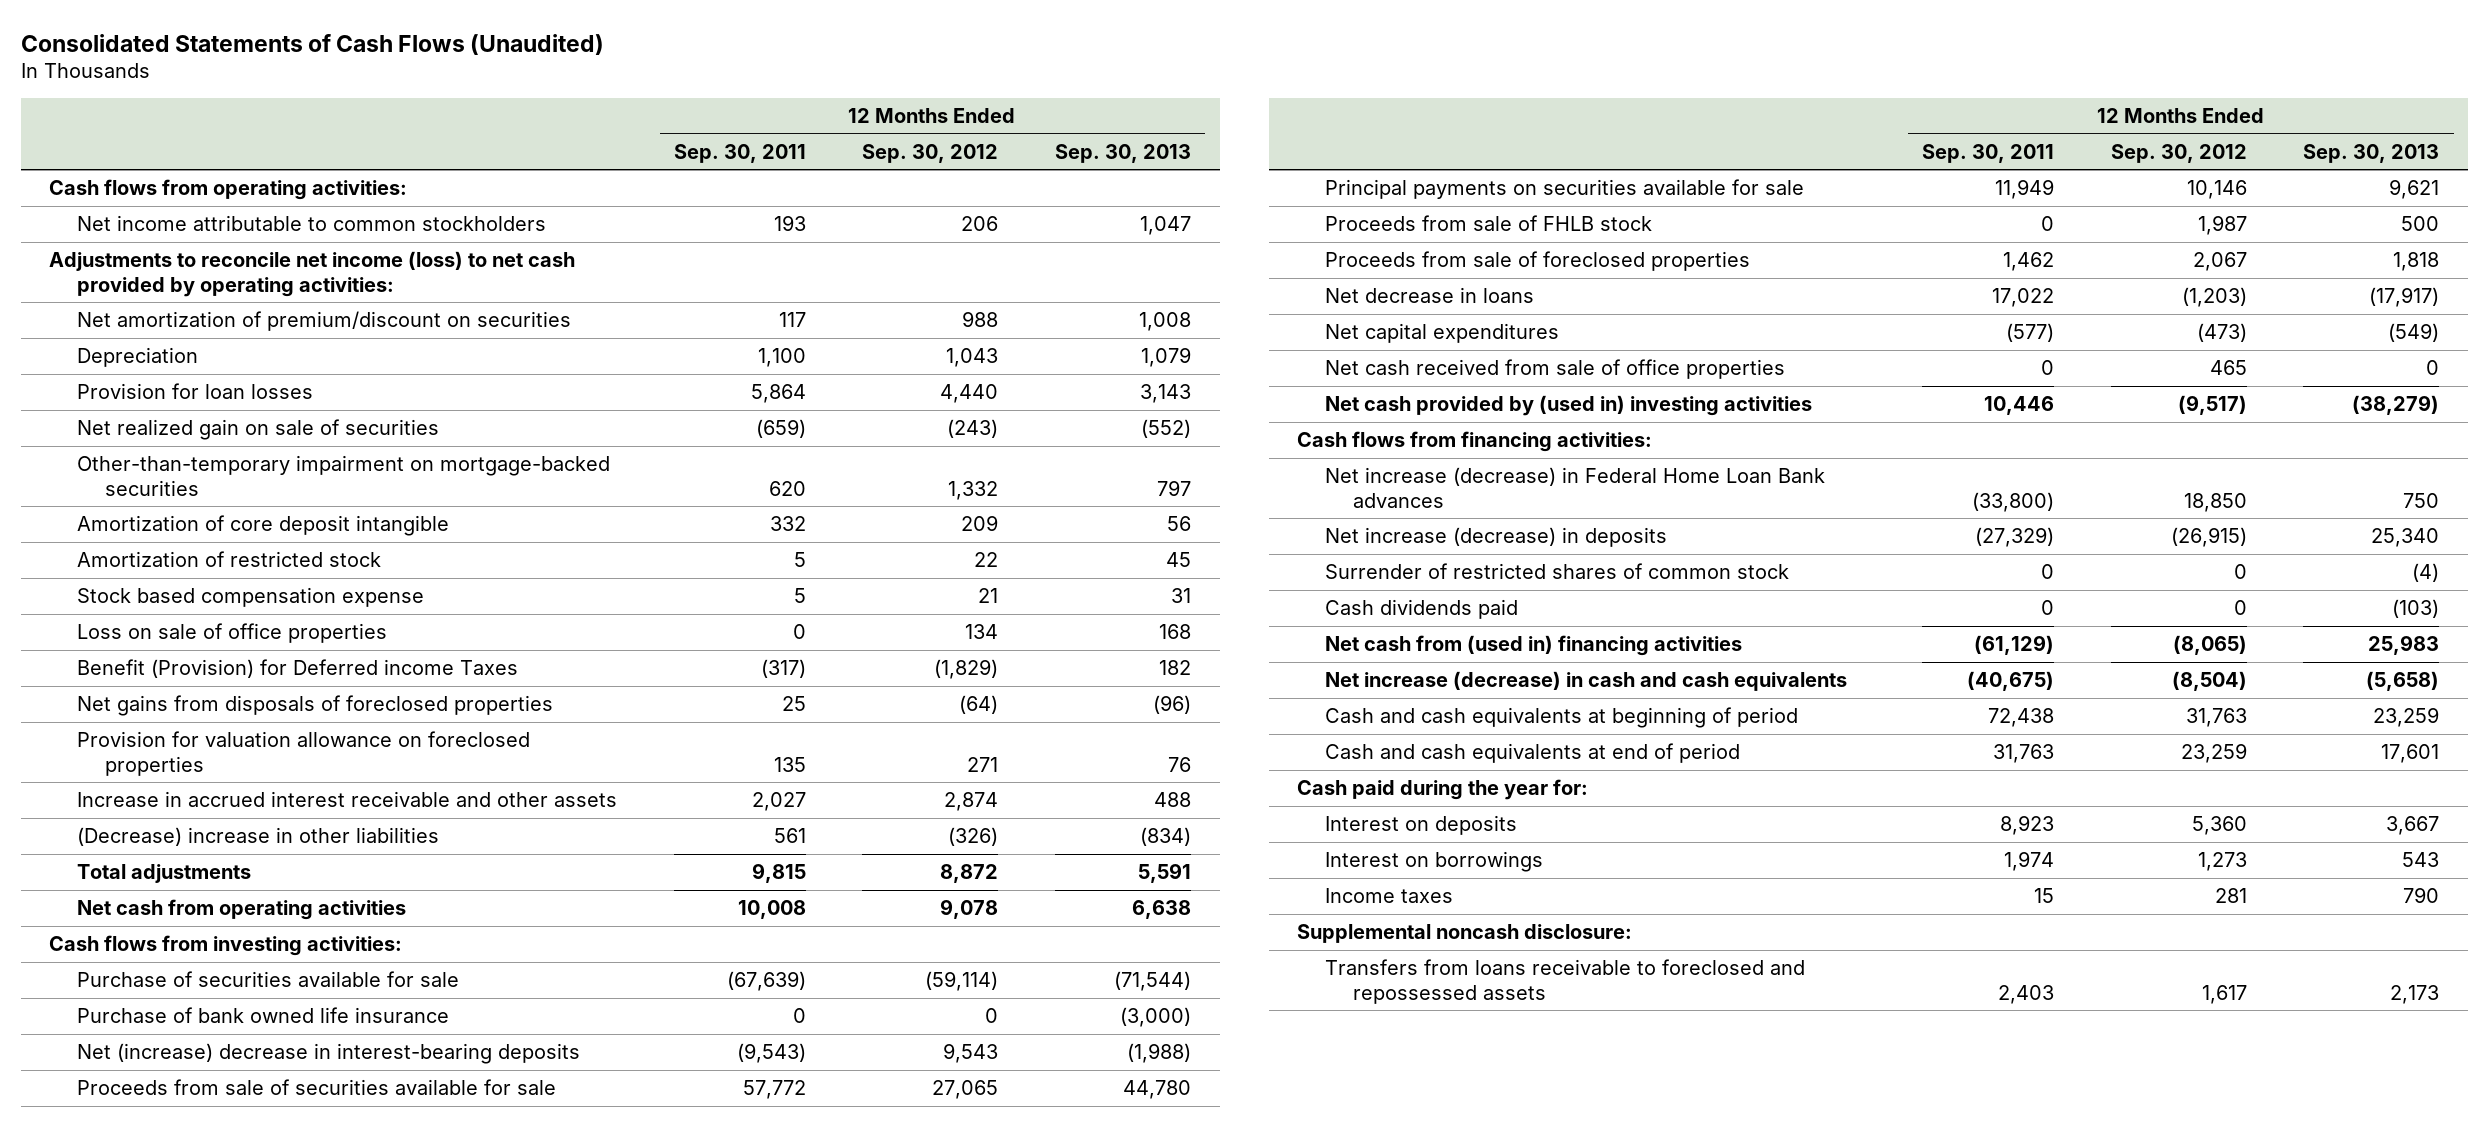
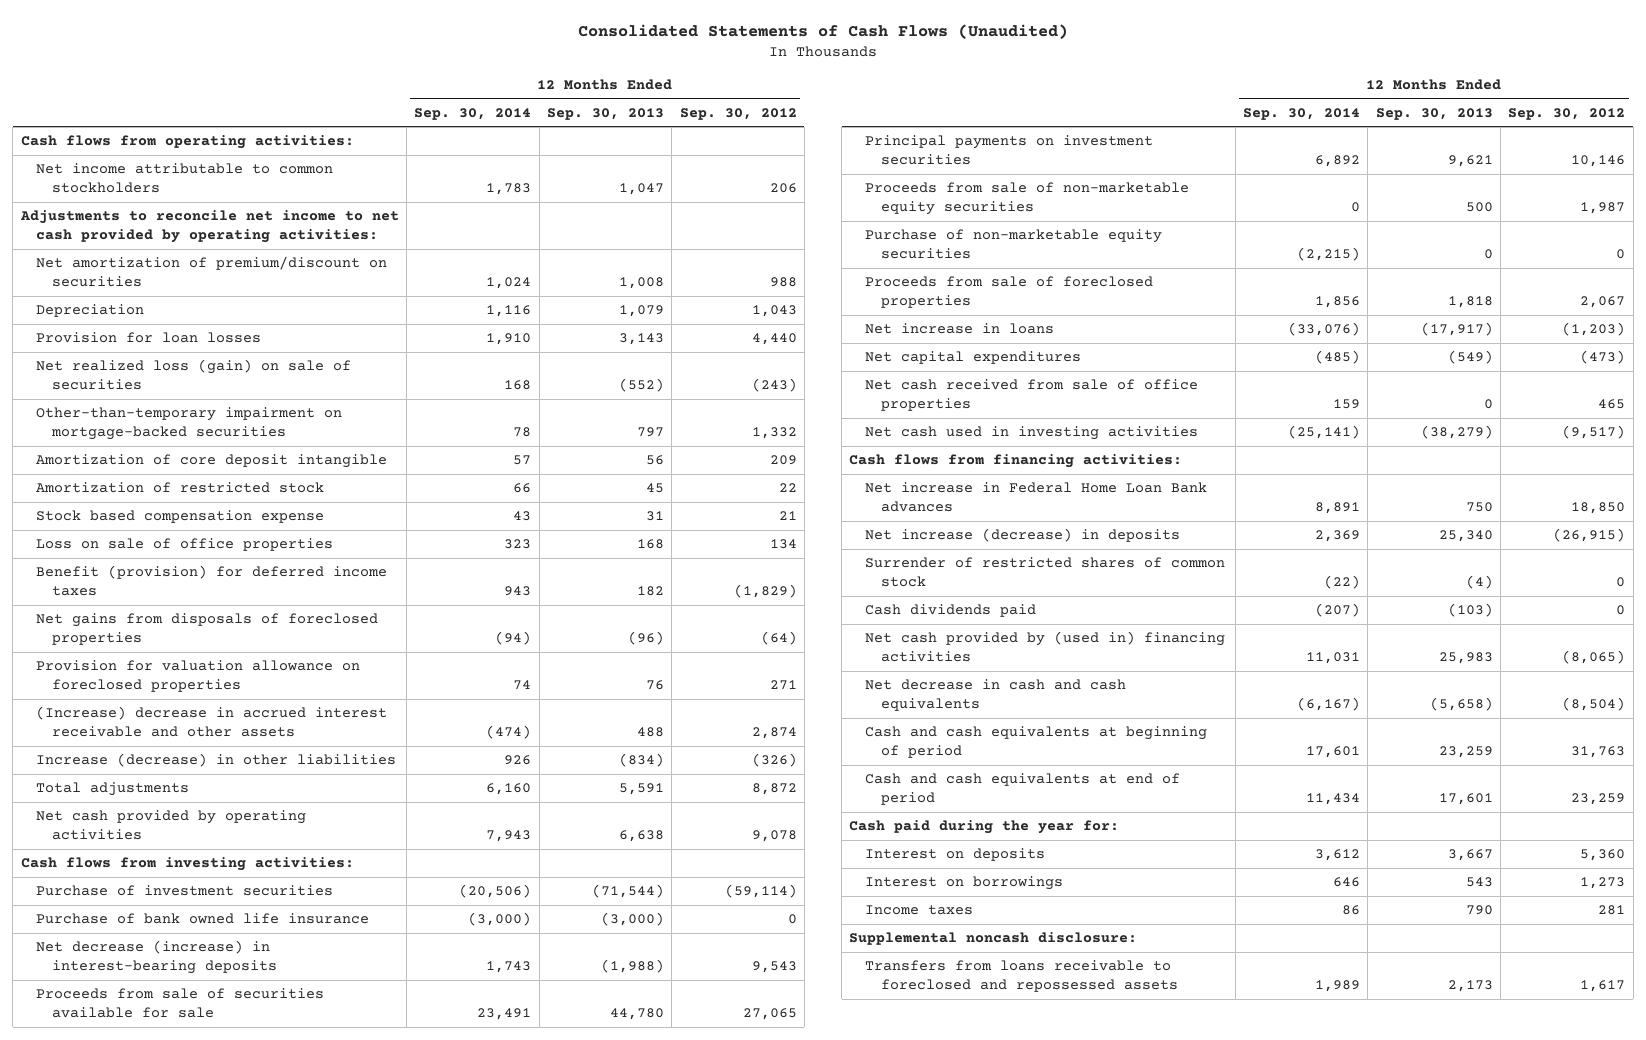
- | 12 Months Ended Sep. 30, 2011 | 12 Months Ended Sep. 30, 2012 | 12 Months Ended Sep. 30, 2013
+ | 12 Months Ended Sep. 30, 2014 | 12 Months Ended Sep. 30, 2013 | 12 Months Ended Sep. 30, 2012
- Adjustments to reconcile net income (loss) to net cash provided by operating activities:
+ Adjustments to reconcile net income to net cash provided by operating activities:
- Net realized gain on sale of securities | (659) | (243) | (552)
+ Net realized loss (gain) on sale of securities | 168 | (552) | (243)
- Benefit (Provision) for Deferred income Taxes | (317) | (1,829) | 182
+ Benefit (provision) for deferred income taxes | 943 | 182 | (1,829)
- Increase in accrued interest receivable and other assets | 2,027 | 2,874 | 488
- (Decrease) increase in other liabilities | 561 | (326) | (834)
+ (Increase) decrease in accrued interest receivable and other assets | (474) | 488 | 2,874
+ Increase (decrease) in other liabilities | 926 | (834) | (326)
- Net cash from operating activities | 10,008 | 9,078 | 6,638
+ Net cash provided by operating activities | 7,943 | 6,638 | 9,078
- Purchase of securities available for sale | (67,639) | (59,114) | (71,544)
+ Purchase of investment securities | (20,506) | (71,544) | (59,114)
- Net (increase) decrease in interest-bearing deposits | (9,543) | 9,543 | (1,988)
+ Net decrease (increase) in interest-bearing deposits | 1,743 | (1,988) | 9,543
- Principal payments on securities available for sale | 11,949 | 10,146 | 9,621
- Proceeds from sale of FHLB stock | 0 | 1,987 | 500
+ Principal payments on investment securities | 6,892 | 9,621 | 10,146
+ Proceeds from sale of non-marketable equity securities | 0 | 500 | 1,987
+ Purchase of non-marketable equity securities | (2,215) | 0 | 0
- Net decrease in loans | 17,022 | (1,203) | (17,917)
+ Net increase in loans | (33,076) | (17,917) | (1,203)
- Net cash provided by (used in) investing activities | 10,446 | (9,517) | (38,279)
+ Net cash used in investing activities | (25,141) | (38,279) | (9,517)
- Net increase (decrease) in Federal Home Loan Bank advances | (33,800) | 18,850 | 750
+ Net increase in Federal Home Loan Bank advances | 8,891 | 750 | 18,850
- Net cash from (used in) financing activities | (61,129) | (8,065) | 25,983
- Net increase (decrease) in cash and cash equivalents | (40,675) | (8,504) | (5,658)
+ Net cash provided by (used in) financing activities | 11,031 | 25,983 | (8,065)
+ Net decrease in cash and cash equivalents | (6,167) | (5,658) | (8,504)

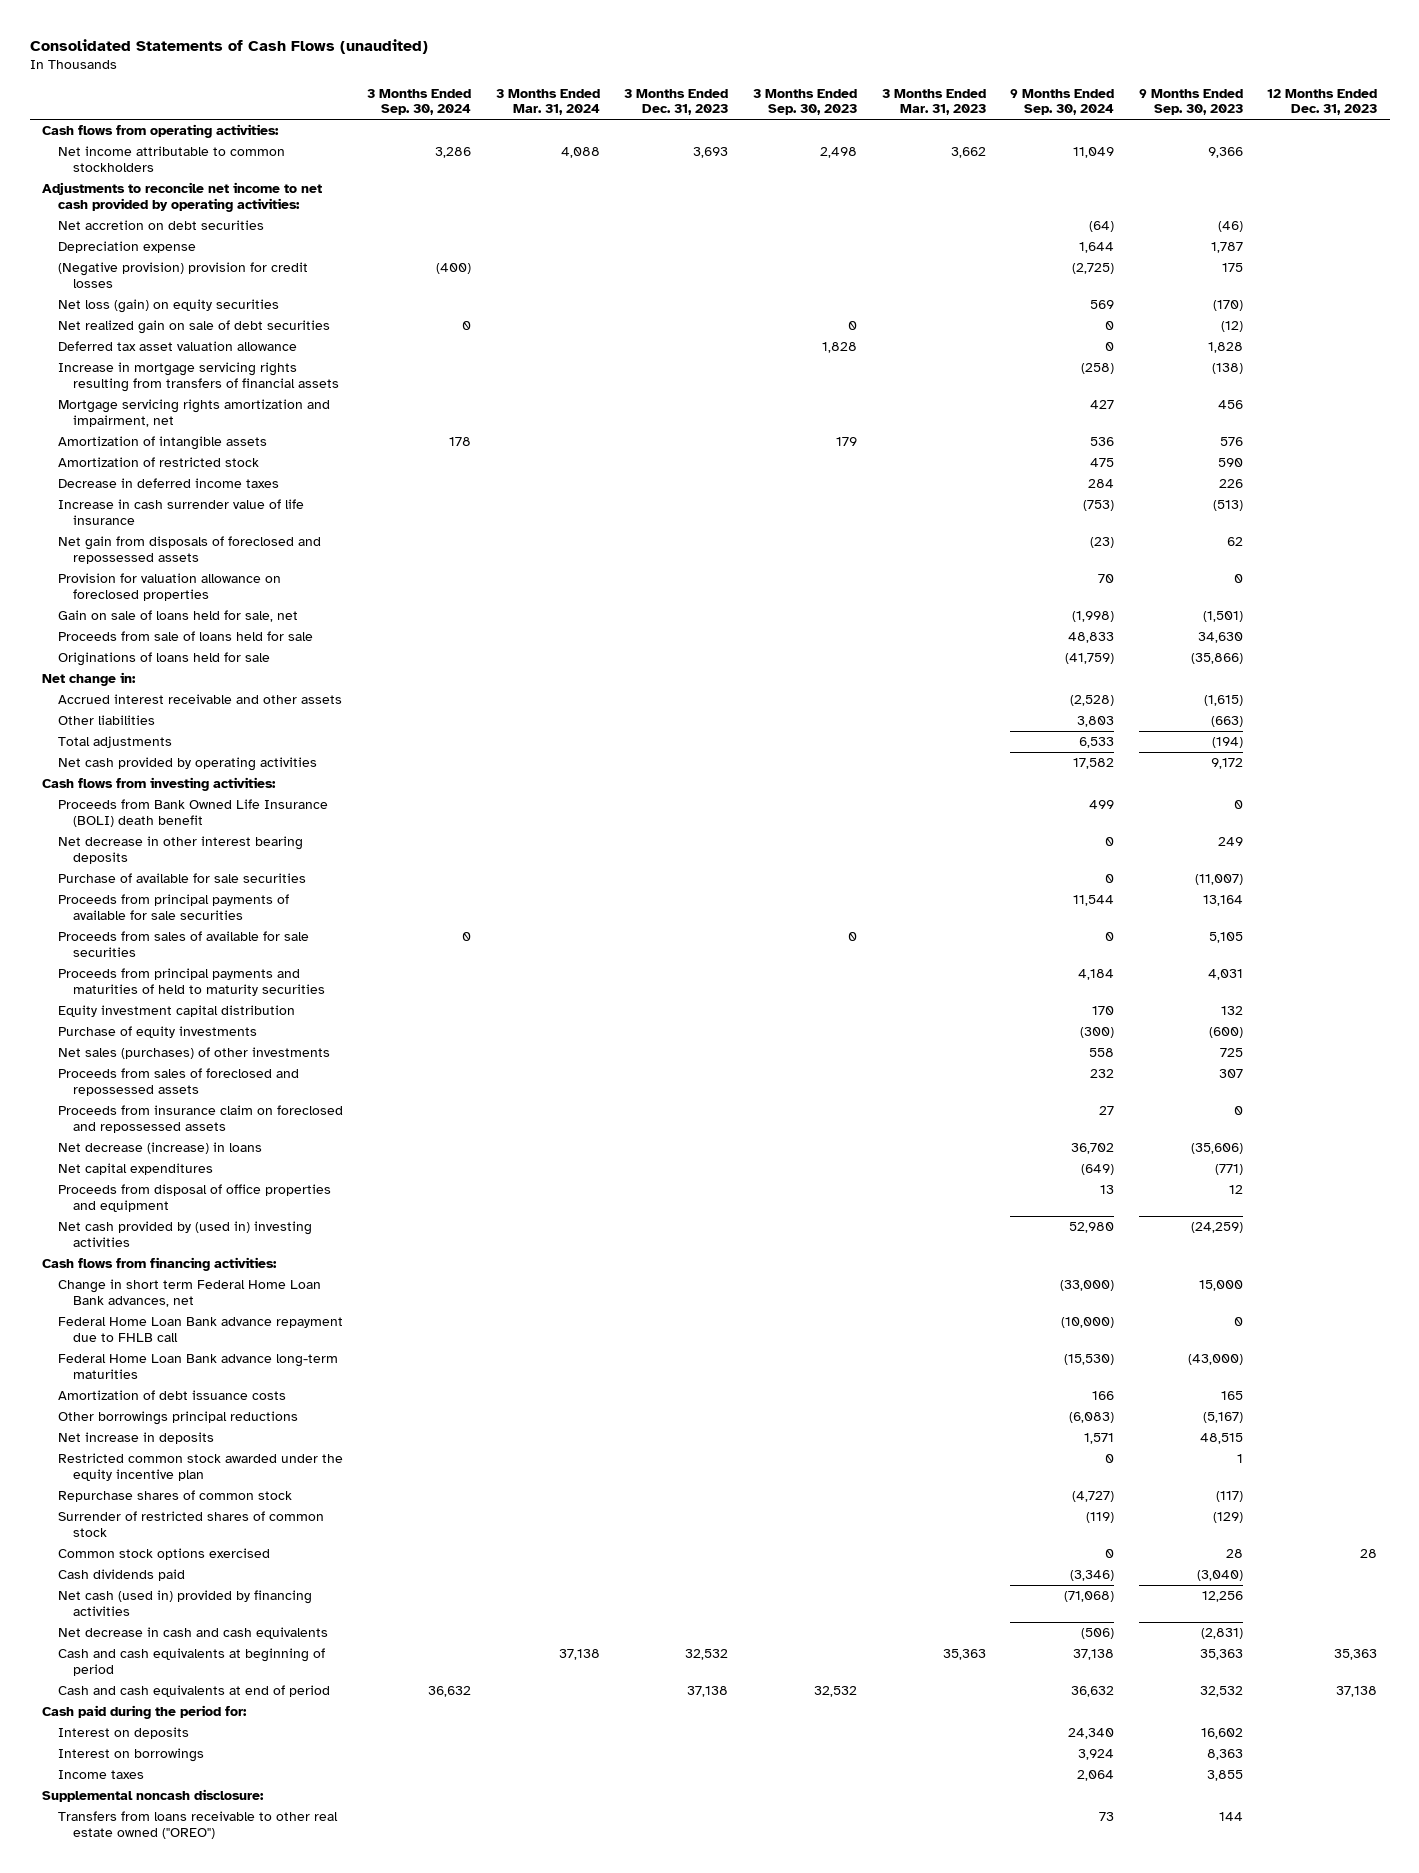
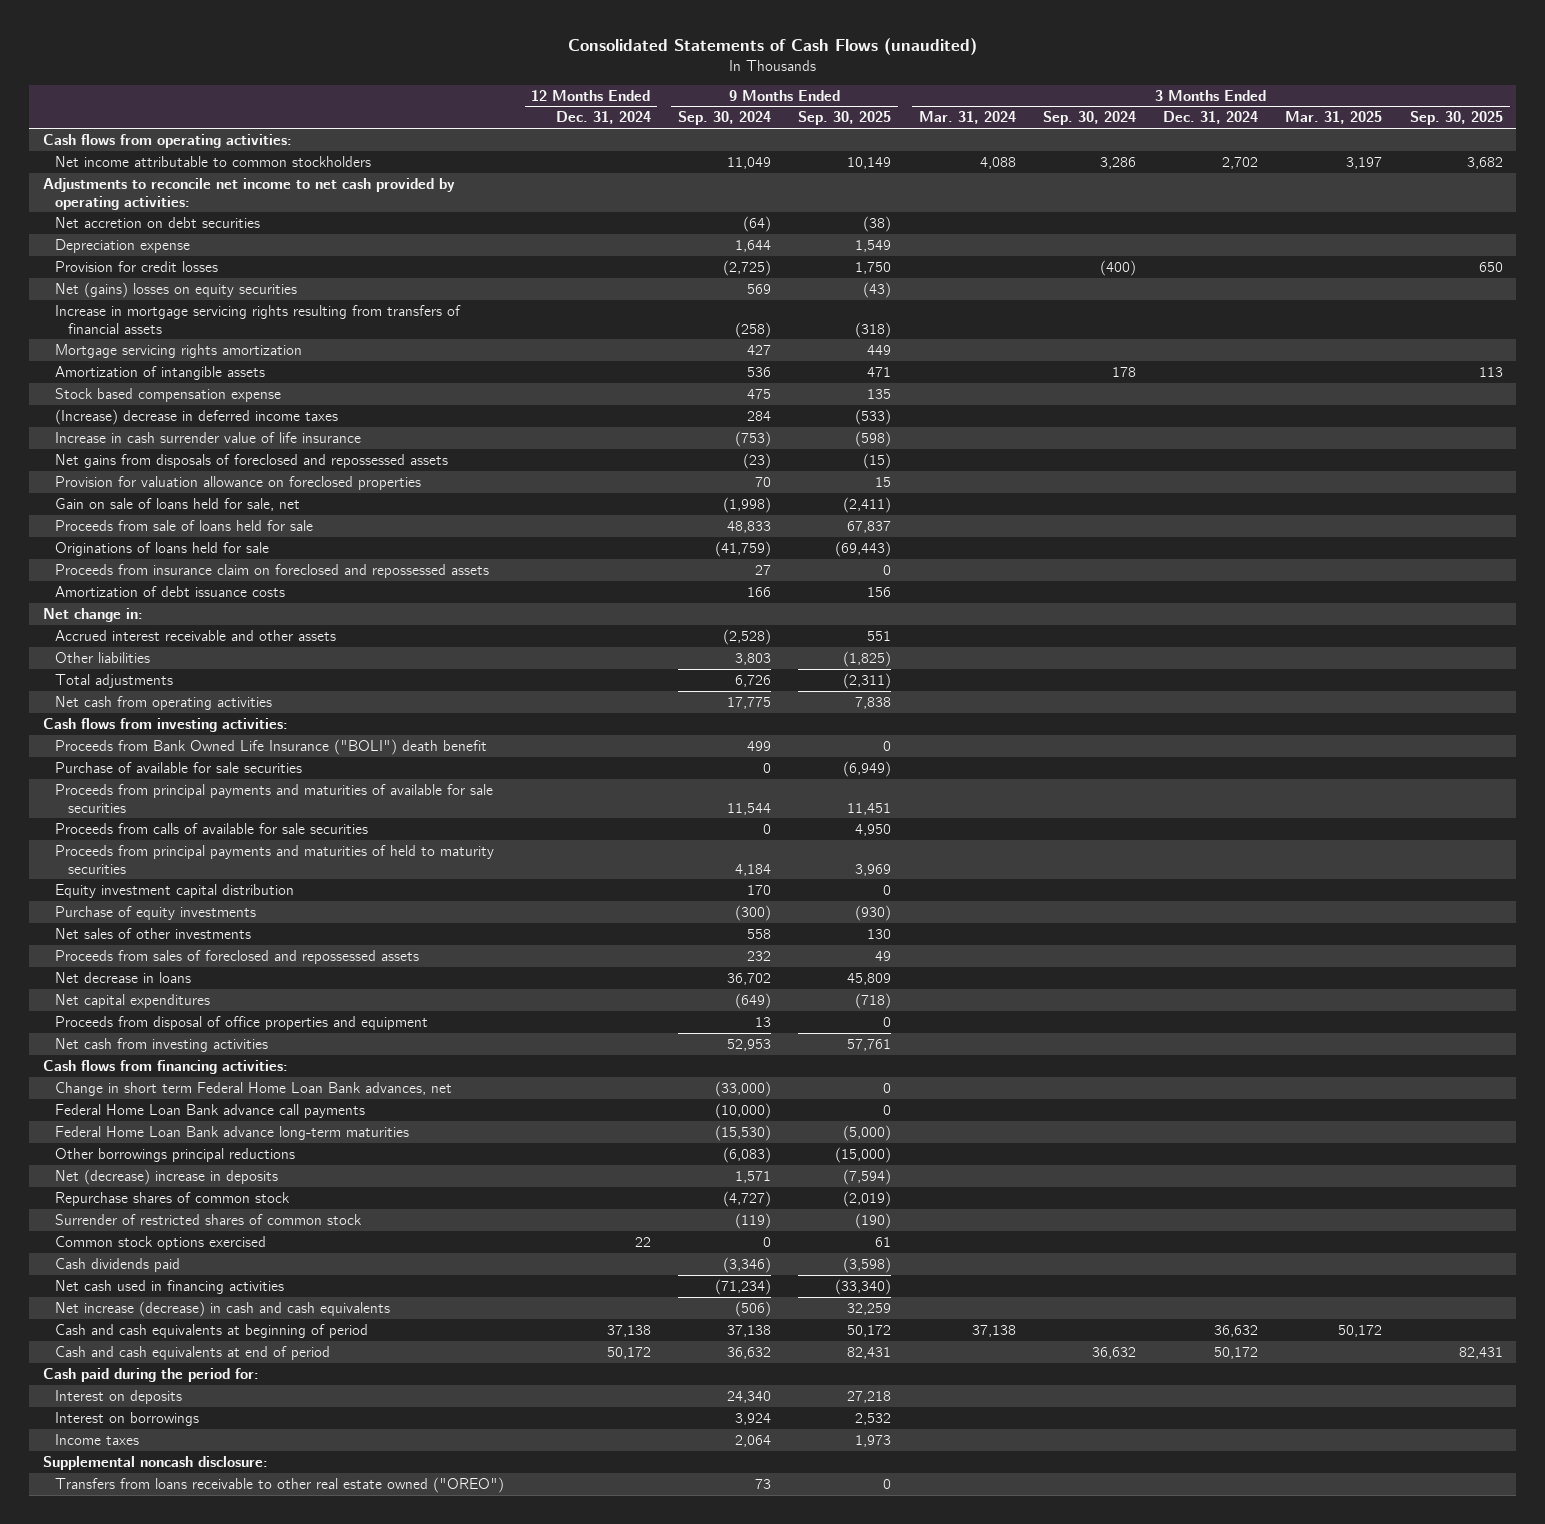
- | 3 Months Ended Sep. 30, 2024 | 3 Months Ended Mar. 31, 2024 | 3 Months Ended Dec. 31, 2023 | 3 Months Ended Sep. 30, 2023 | 3 Months Ended Mar. 31, 2023 | 9 Months Ended Sep. 30, 2024 | 9 Months Ended Sep. 30, 2023 | 12 Months Ended Dec. 31, 2023
+ | 12 Months Ended Dec. 31, 2024 | 9 Months Ended Sep. 30, 2024 | 9 Months Ended Sep. 30, 2025 | 3 Months Ended Mar. 31, 2024 | 3 Months Ended Sep. 30, 2024 | 3 Months Ended Dec. 31, 2024 | 3 Months Ended Mar. 31, 2025 | 3 Months Ended Sep. 30, 2025
- (Negative provision) provision for credit losses | (400) | | | | | (2,725) | 175 |
- Net loss (gain) on equity securities | | | | | | 569 | (170) |
- Net realized gain on sale of debt securities | 0 | | | 0 | | 0 | (12) |
- Deferred tax asset valuation allowance | | | | 1,828 | | 0 | 1,828 |
+ Provision for credit losses | | (2,725) | 1,750 | | (400) | | | 650
+ Net (gains) losses on equity securities | | 569 | (43) | | | | |
- Mortgage servicing rights amortization and impairment, net | | | | | | 427 | 456 |
+ Mortgage servicing rights amortization | | 427 | 449 | | | | |
- Amortization of restricted stock | | | | | | 475 | 590 |
- Decrease in deferred income taxes | | | | | | 284 | 226 |
+ Stock based compensation expense | | 475 | 135 | | | | |
+ (Increase) decrease in deferred income taxes | | 284 | (533) | | | | |
- Net gain from disposals of foreclosed and repossessed assets | | | | | | (23) | 62 |
+ Net gains from disposals of foreclosed and repossessed assets | | (23) | (15) | | | | |
moved up: Proceeds from insurance claim on foreclosed and repossessed assets | | 27 | 0 | | | | |
moved up: Amortization of debt issuance costs | | 166 | 156 | | | | |
- Total adjustments | | | | | | 6,533 | (194) |
- Net cash provided by operating activities | | | | | | 17,582 | 9,172 |
+ Total adjustments | | 6,726 | (2,311) | | | | |
+ Net cash from operating activities | | 17,775 | 7,838 | | | | |
- Proceeds from Bank Owned Life Insurance (BOLI) death benefit | | | | | | 499 | 0 |
- Net decrease in other interest bearing deposits | | | | | | 0 | 249 |
+ Proceeds from Bank Owned Life Insurance ("BOLI") death benefit | | 499 | 0 | | | | |
- Proceeds from principal payments of available for sale securities | | | | | | 11,544 | 13,164 |
- Proceeds from sales of available for sale securities | 0 | | | 0 | | 0 | 5,105 |
+ Proceeds from principal payments and maturities of available for sale securities | | 11,544 | 11,451 | | | | |
+ Proceeds from calls of available for sale securities | | 0 | 4,950 | | | | |
- Net sales (purchases) of other investments | | | | | | 558 | 725 |
+ Net sales of other investments | | 558 | 130 | | | | |
- Net decrease (increase) in loans | | | | | | 36,702 | (35,606) |
+ Net decrease in loans | | 36,702 | 45,809 | | | | |
- Net cash provided by (used in) investing activities | | | | | | 52,980 | (24,259) |
+ Net cash from investing activities | | 52,953 | 57,761 | | | | |
- Federal Home Loan Bank advance repayment due to FHLB call | | | | | | (10,000) | 0 |
+ Federal Home Loan Bank advance call payments | | (10,000) | 0 | | | | |
- Net increase in deposits | | | | | | 1,571 | 48,515 |
- Restricted common stock awarded under the equity incentive plan | | | | | | 0 | 1 |
+ Net (decrease) increase in deposits | | 1,571 | (7,594) | | | | |
- Net cash (used in) provided by financing activities | | | | | | (71,068) | 12,256 |
- Net decrease in cash and cash equivalents | | | | | | (506) | (2,831) |
+ Net cash used in financing activities | | (71,234) | (33,340) | | | | |
+ Net increase (decrease) in cash and cash equivalents | | (506) | 32,259 | | | | |

